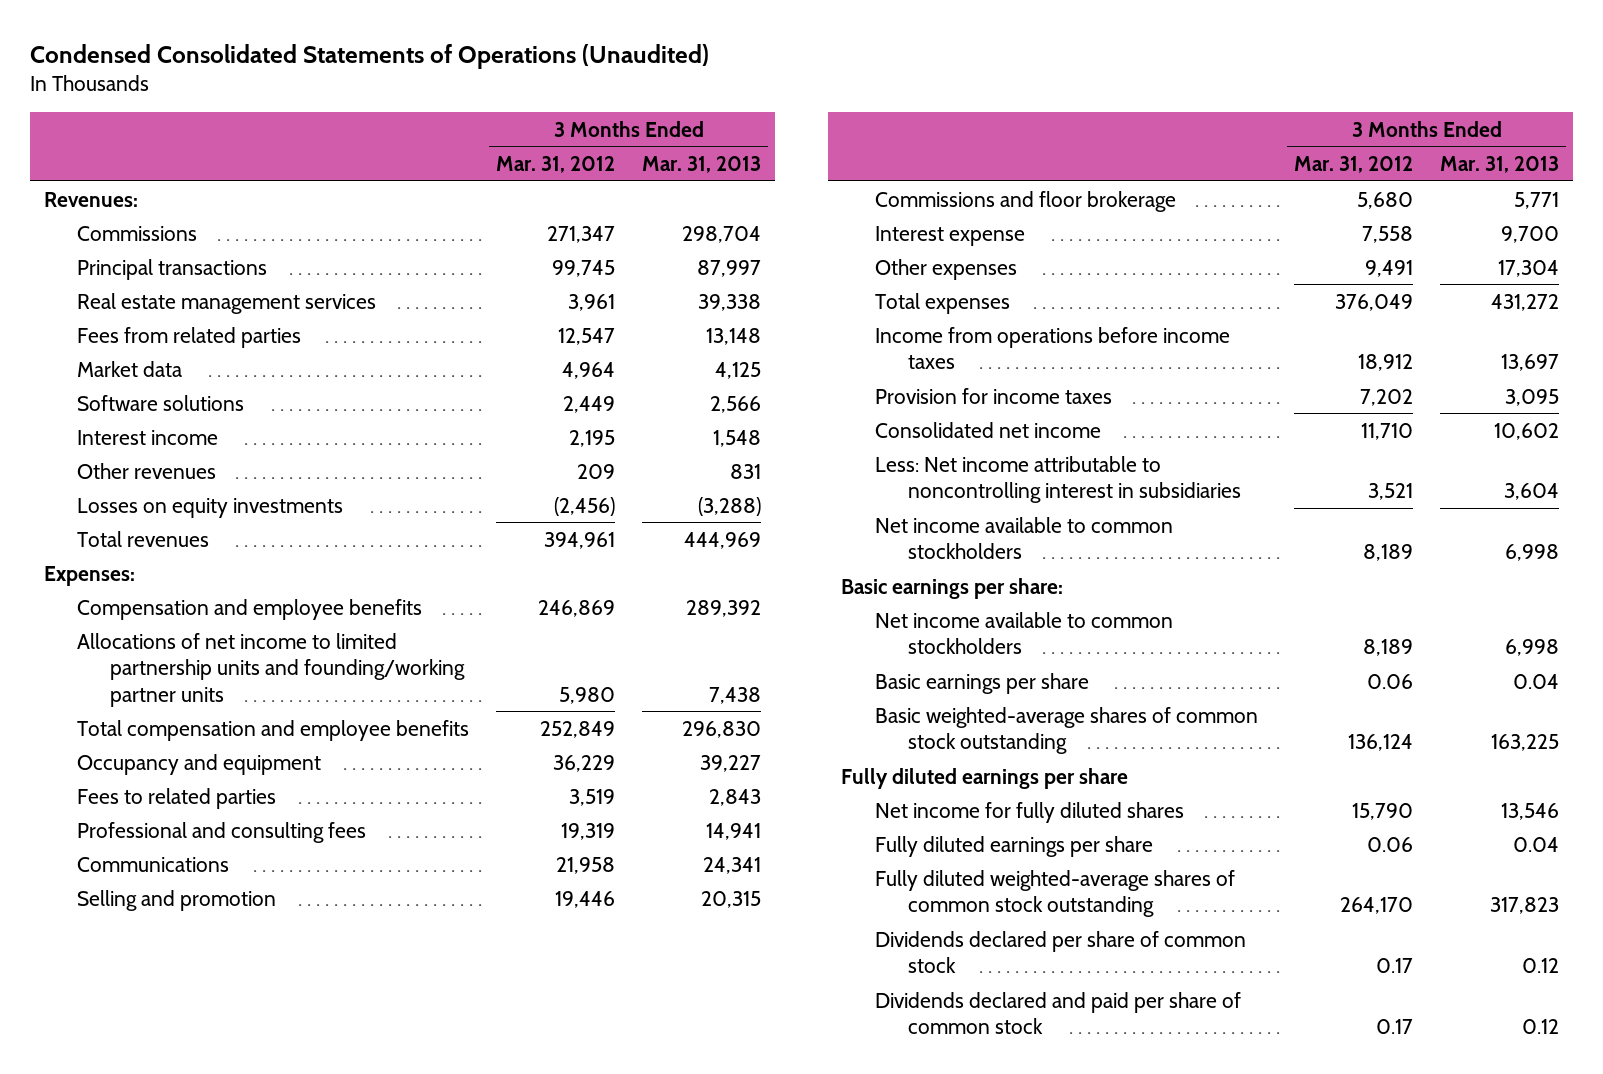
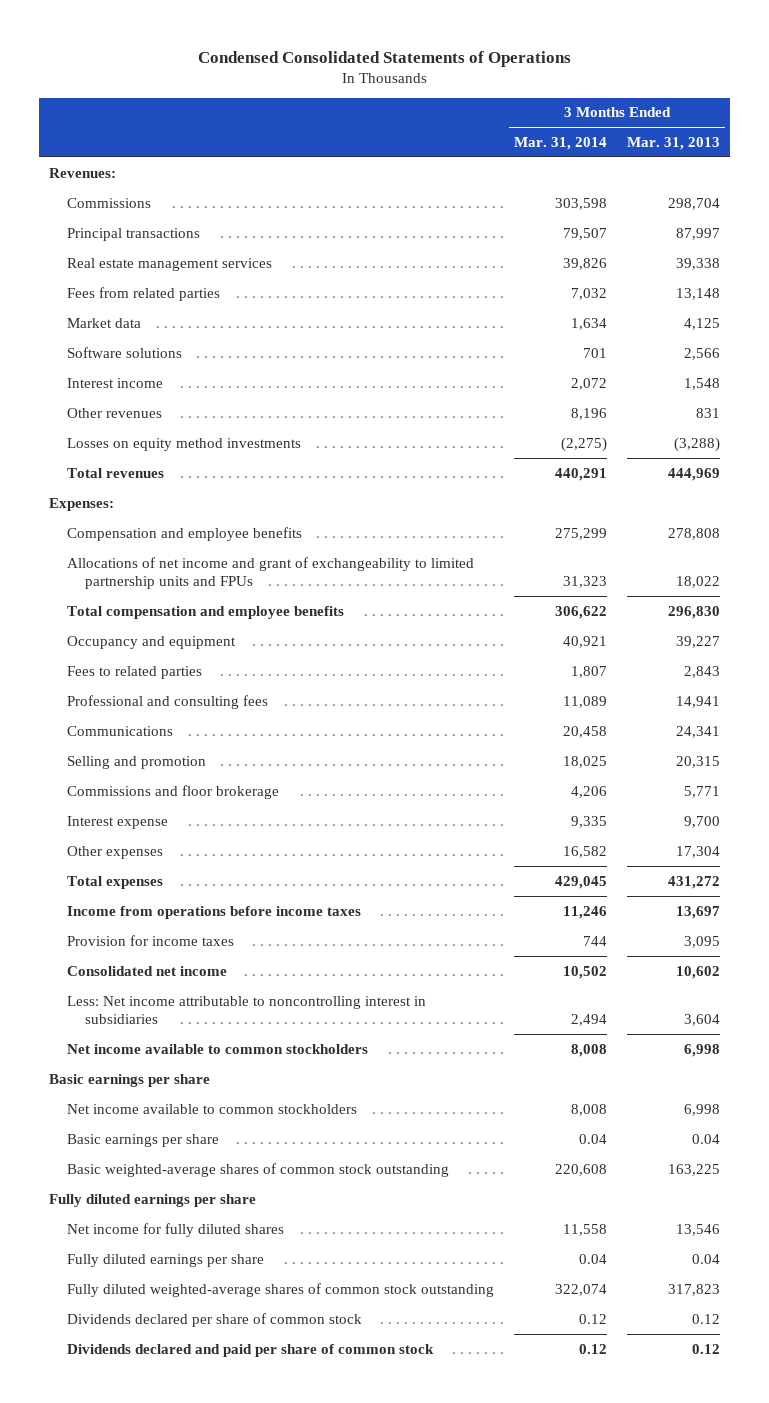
- Condensed Consolidated Statements of Operations (Unaudited)
+ Condensed Consolidated Statements of Operations
- | 3 Months Ended Mar. 31, 2012 | 3 Months Ended Mar. 31, 2013
+ | 3 Months Ended Mar. 31, 2014 | 3 Months Ended Mar. 31, 2013
- Losses on equity investments | (2,456) | (3,288)
+ Losses on equity method investments | (2,275) | (3,288)
- Compensation and employee benefits | 246,869 | 289,392
- Allocations of net income to limited partnership units and founding/working partner units | 5,980 | 7,438
+ Compensation and employee benefits | 275,299 | 278,808
+ Allocations of net income and grant of exchangeability to limited partnership units and FPUs | 31,323 | 18,022
- Basic earnings per share:
+ Basic earnings per share

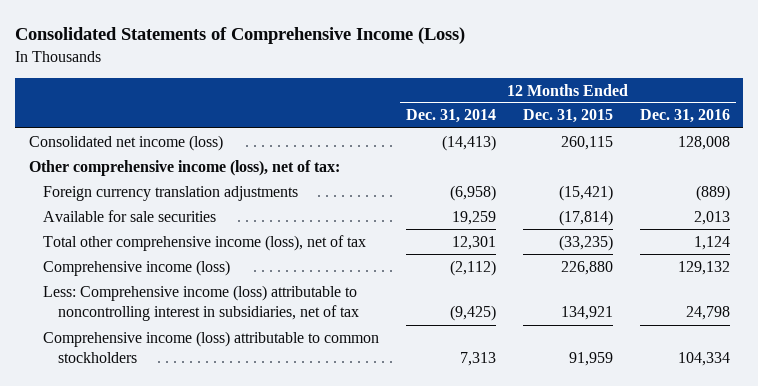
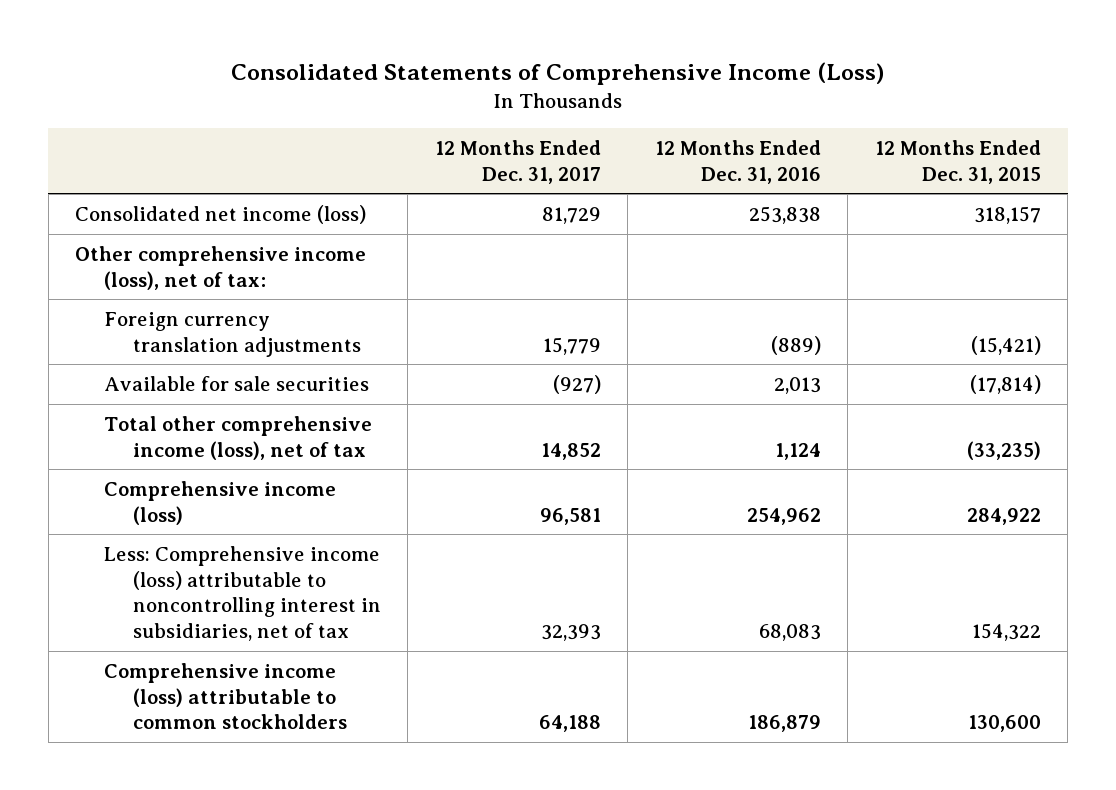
- | 12 Months Ended Dec. 31, 2014 | 12 Months Ended Dec. 31, 2015 | 12 Months Ended Dec. 31, 2016
+ | 12 Months Ended Dec. 31, 2017 | 12 Months Ended Dec. 31, 2016 | 12 Months Ended Dec. 31, 2015
- Consolidated net income (loss) | (14,413) | 260,115 | 128,008
+ Consolidated net income (loss) | 81,729 | 253,838 | 318,157
- Comprehensive income (loss) | (2,112) | 226,880 | 129,132
- Less: Comprehensive income (loss) attributable to noncontrolling interest in subsidiaries, net of tax | (9,425) | 134,921 | 24,798
- Comprehensive income (loss) attributable to common stockholders | 7,313 | 91,959 | 104,334
+ Comprehensive income (loss) | 96,581 | 254,962 | 284,922
+ Less: Comprehensive income (loss) attributable to noncontrolling interest in subsidiaries, net of tax | 32,393 | 68,083 | 154,322
+ Comprehensive income (loss) attributable to common stockholders | 64,188 | 186,879 | 130,600

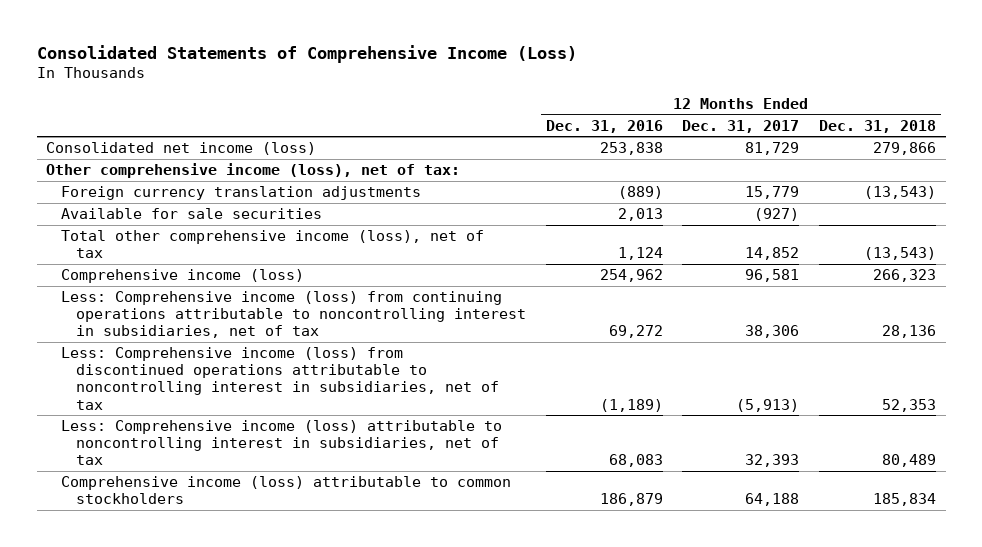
- | 12 Months Ended Dec. 31, 2017 | 12 Months Ended Dec. 31, 2016 | 12 Months Ended Dec. 31, 2015
+ | 12 Months Ended Dec. 31, 2016 | 12 Months Ended Dec. 31, 2017 | 12 Months Ended Dec. 31, 2018
+ Less: Comprehensive income (loss) from continuing operations attributable to noncontrolling interest in subsidiaries, net of tax | 69,272 | 38,306 | 28,136
+ Less: Comprehensive income (loss) from discontinued operations attributable to noncontrolling interest in subsidiaries, net of tax | (1,189) | (5,913) | 52,353

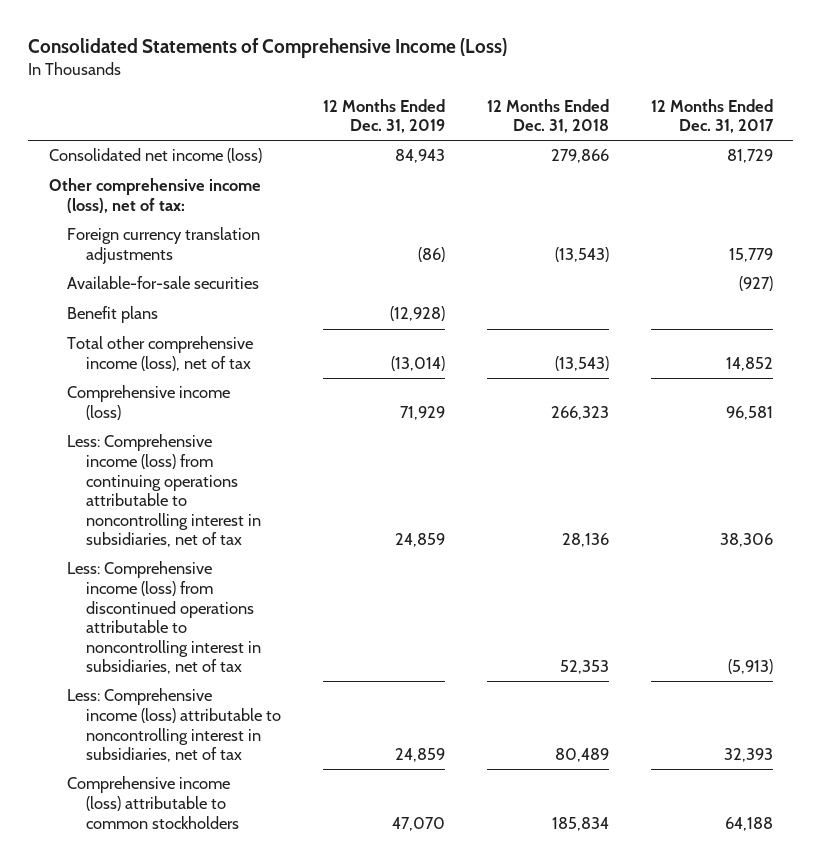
- | 12 Months Ended Dec. 31, 2016 | 12 Months Ended Dec. 31, 2017 | 12 Months Ended Dec. 31, 2018
+ | 12 Months Ended Dec. 31, 2019 | 12 Months Ended Dec. 31, 2018 | 12 Months Ended Dec. 31, 2017
- Available for sale securities | 2,013 | (927) |
+ Available-for-sale securities | | | (927)
+ Benefit plans | (12,928) | |

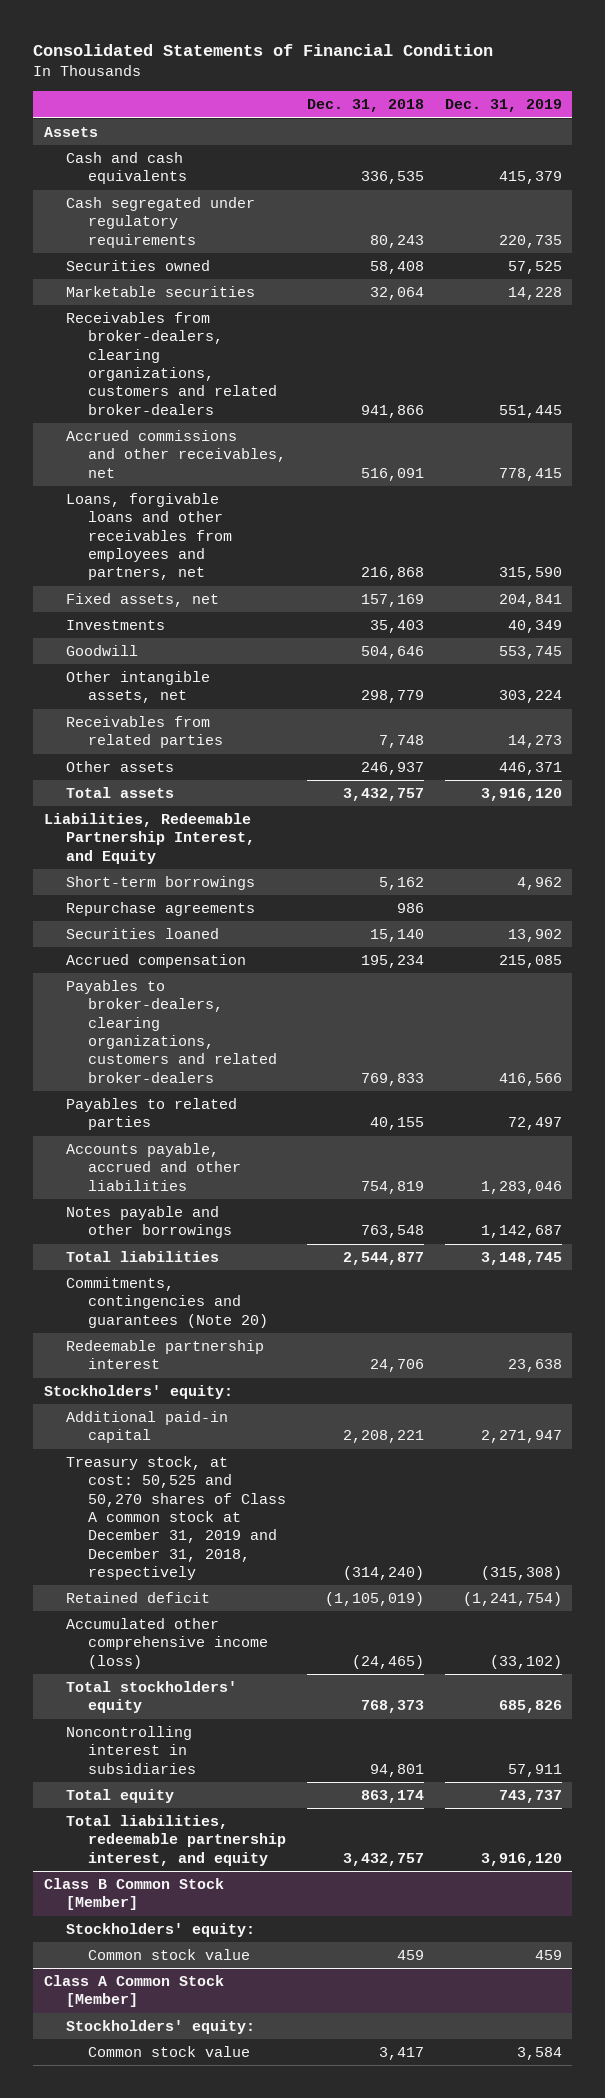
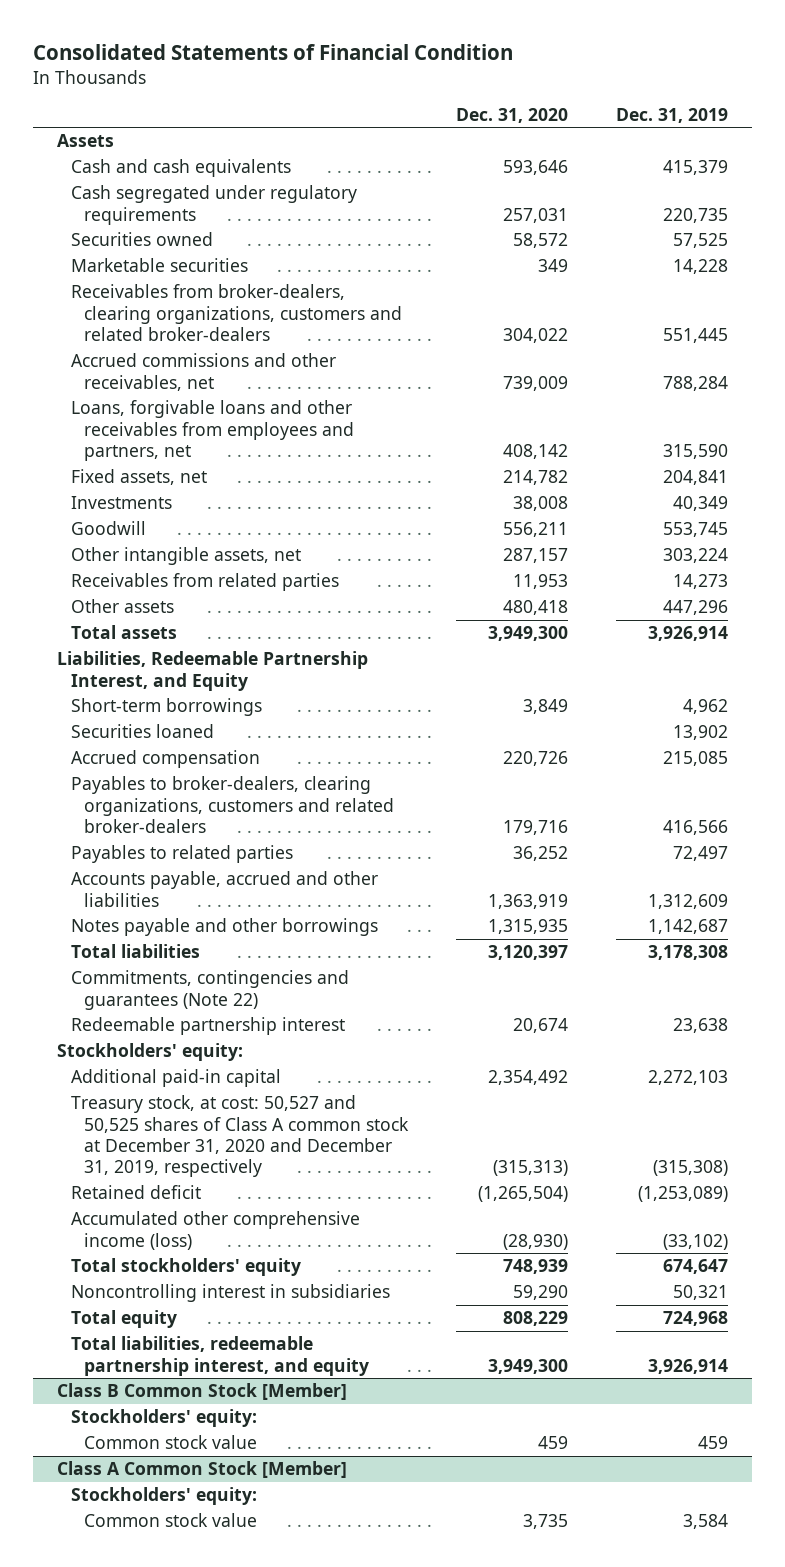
- | Dec. 31, 2018 | Dec. 31, 2019
+ | Dec. 31, 2020 | Dec. 31, 2019
- Accrued commissions and other receivables, net | 516,091 | 778,415
+ Accrued commissions and other receivables, net | 739,009 | 788,284
- Other assets | 246,937 | 446,371
- Total assets | 3,432,757 | 3,916,120
+ Other assets | 480,418 | 447,296
+ Total assets | 3,949,300 | 3,926,914
- Repurchase agreements | 986 |
- Accounts payable, accrued and other liabilities | 754,819 | 1,283,046
+ Accounts payable, accrued and other liabilities | 1,363,919 | 1,312,609
- Total liabilities | 2,544,877 | 3,148,745
- Commitments, contingencies and guarantees (Note 20)
+ Total liabilities | 3,120,397 | 3,178,308
+ Commitments, contingencies and guarantees (Note 22)
- Additional paid-in capital | 2,208,221 | 2,271,947
- Treasury stock, at cost: 50,525 and 50,270 shares of Class A common stock at December 31, 2019 and December 31, 2018, respectively | (314,240) | (315,308)
- Retained deficit | (1,105,019) | (1,241,754)
+ Additional paid-in capital | 2,354,492 | 2,272,103
+ Treasury stock, at cost: 50,527 and 50,525 shares of Class A common stock at December 31, 2020 and December 31, 2019, respectively | (315,313) | (315,308)
+ Retained deficit | (1,265,504) | (1,253,089)
- Total stockholders' equity | 768,373 | 685,826
- Noncontrolling interest in subsidiaries | 94,801 | 57,911
- Total equity | 863,174 | 743,737
- Total liabilities, redeemable partnership interest, and equity | 3,432,757 | 3,916,120
+ Total stockholders' equity | 748,939 | 674,647
+ Noncontrolling interest in subsidiaries | 59,290 | 50,321
+ Total equity | 808,229 | 724,968
+ Total liabilities, redeemable partnership interest, and equity | 3,949,300 | 3,926,914

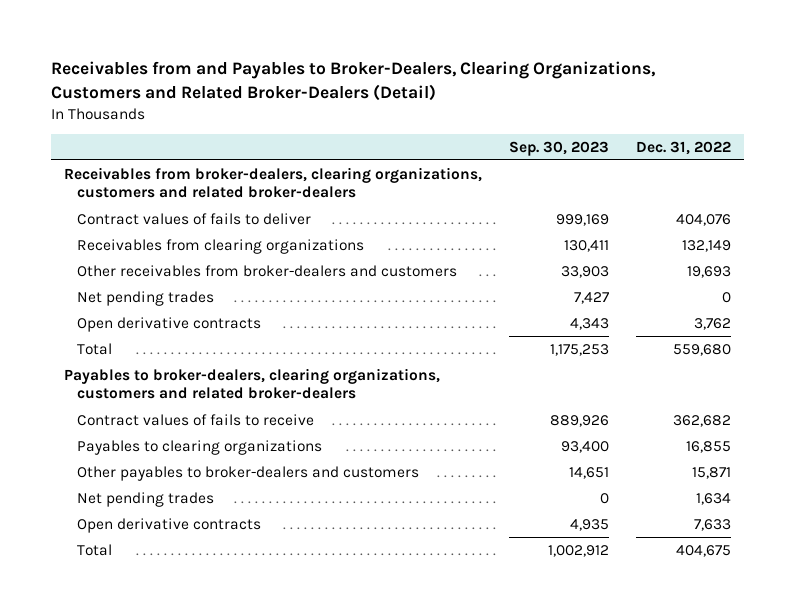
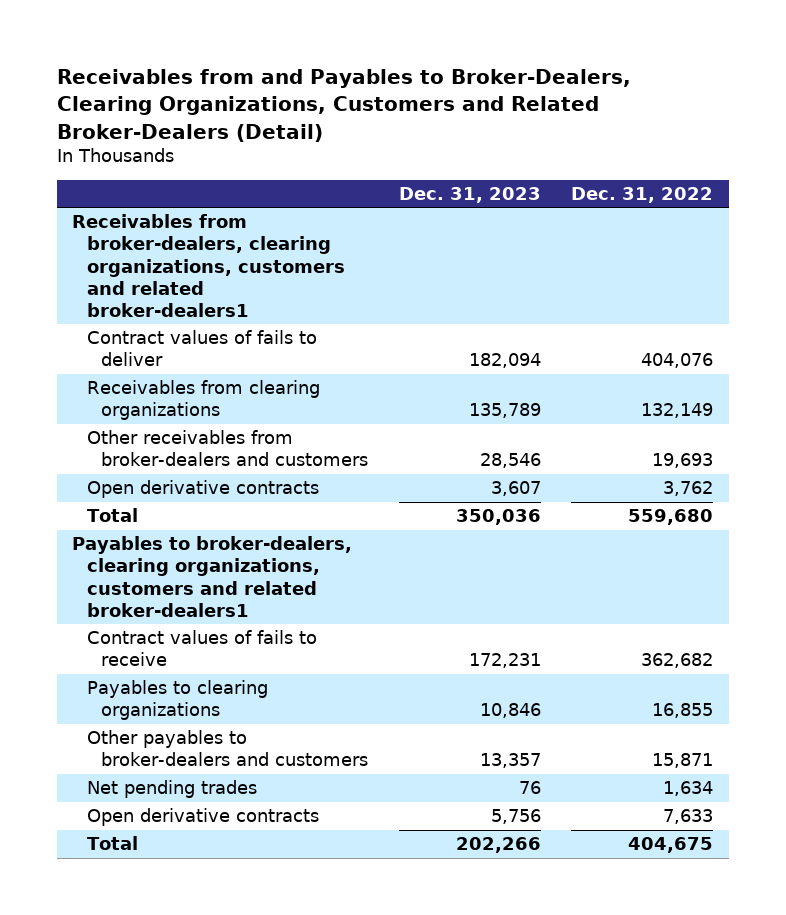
- | Sep. 30, 2023 | Dec. 31, 2022
+ | Dec. 31, 2023 | Dec. 31, 2022
- Receivables from broker-dealers, clearing organizations, customers and related broker-dealers
+ Receivables from broker-dealers, clearing organizations, customers and related broker-dealers1
- Net pending trades | 7,427 | 0
- Payables to broker-dealers, clearing organizations, customers and related broker-dealers
+ Payables to broker-dealers, clearing organizations, customers and related broker-dealers1

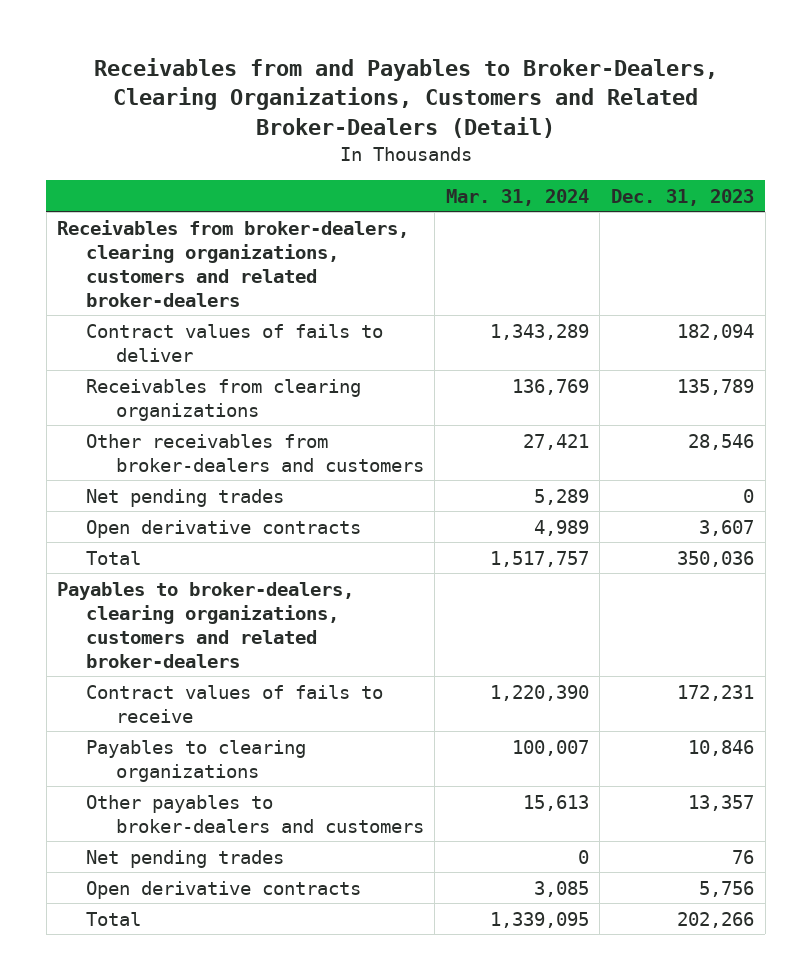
- | Dec. 31, 2023 | Dec. 31, 2022
+ | Mar. 31, 2024 | Dec. 31, 2023
- Receivables from broker-dealers, clearing organizations, customers and related broker-dealers1
+ Receivables from broker-dealers, clearing organizations, customers and related broker-dealers
+ Net pending trades | 5,289 | 0
- Payables to broker-dealers, clearing organizations, customers and related broker-dealers1
+ Payables to broker-dealers, clearing organizations, customers and related broker-dealers

